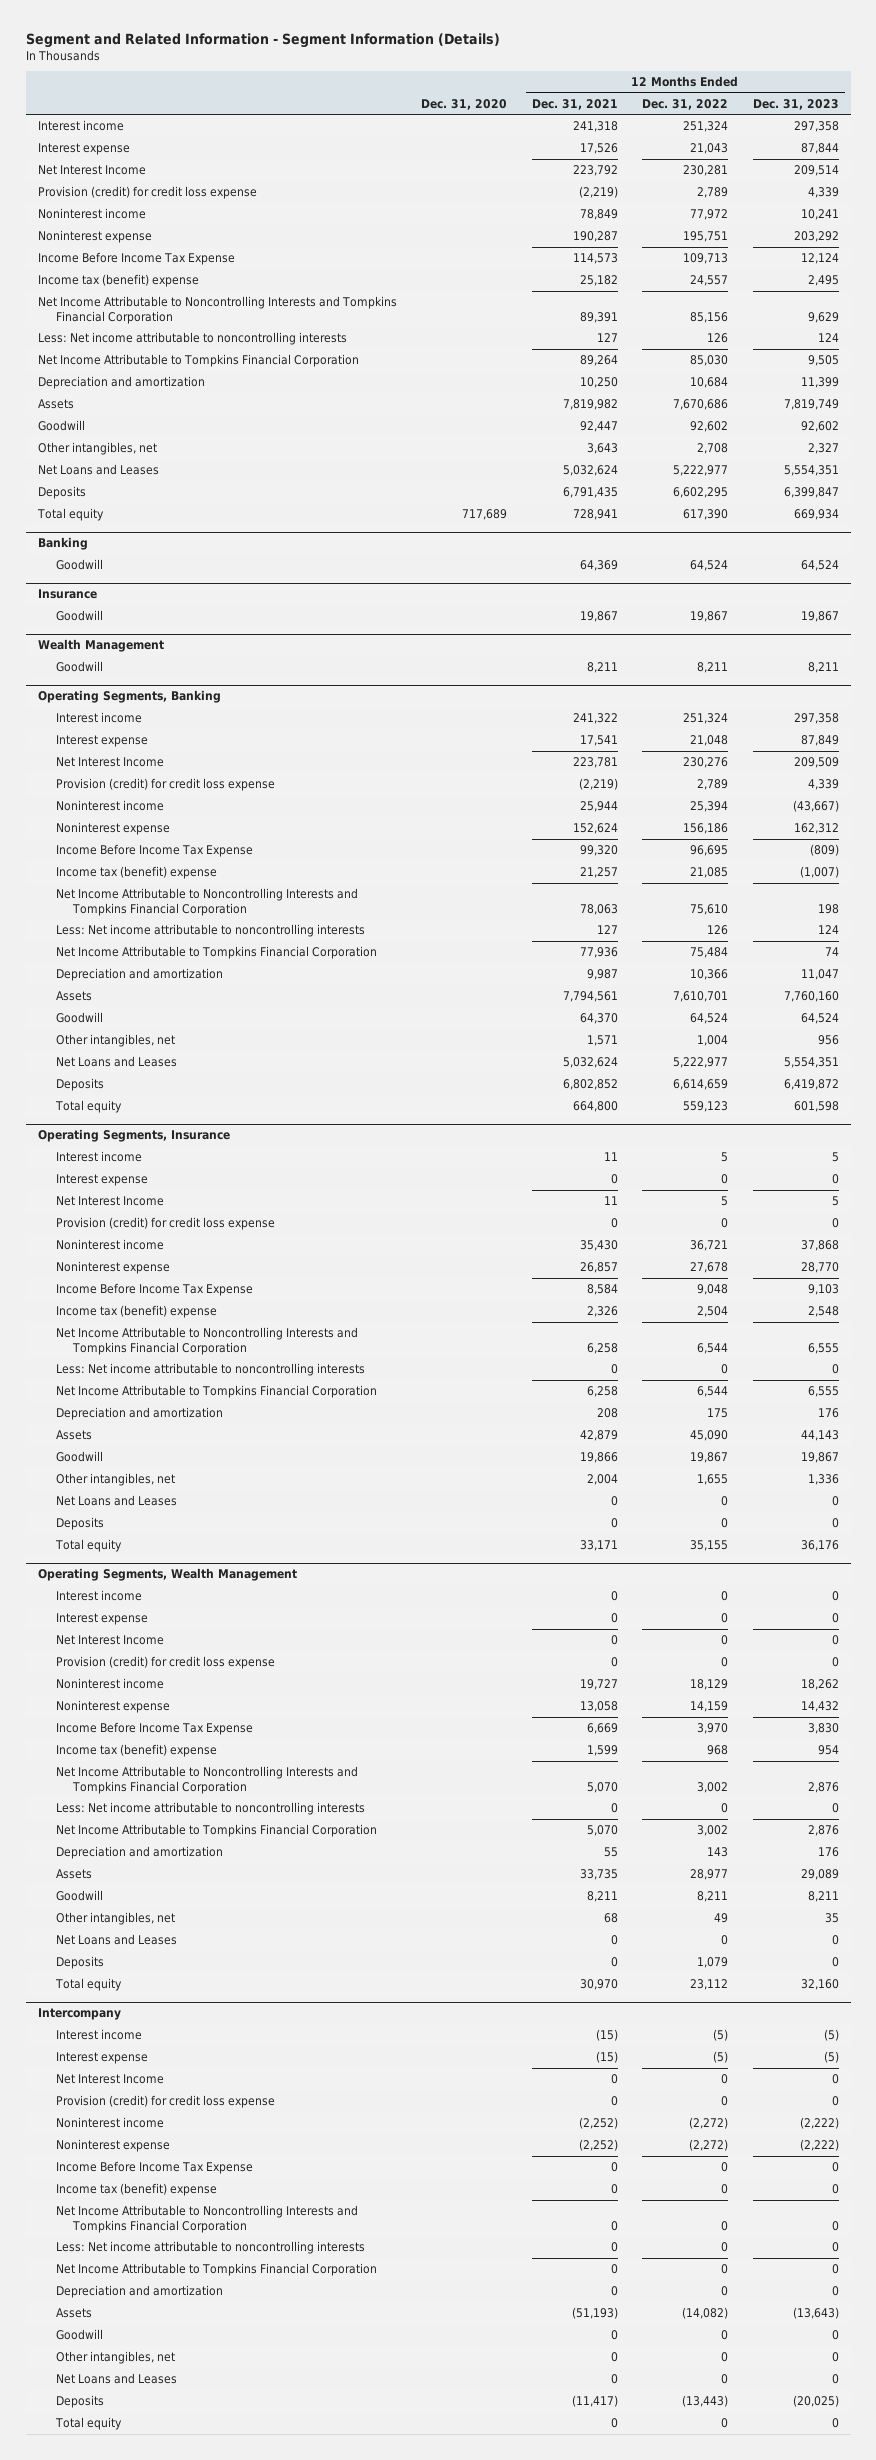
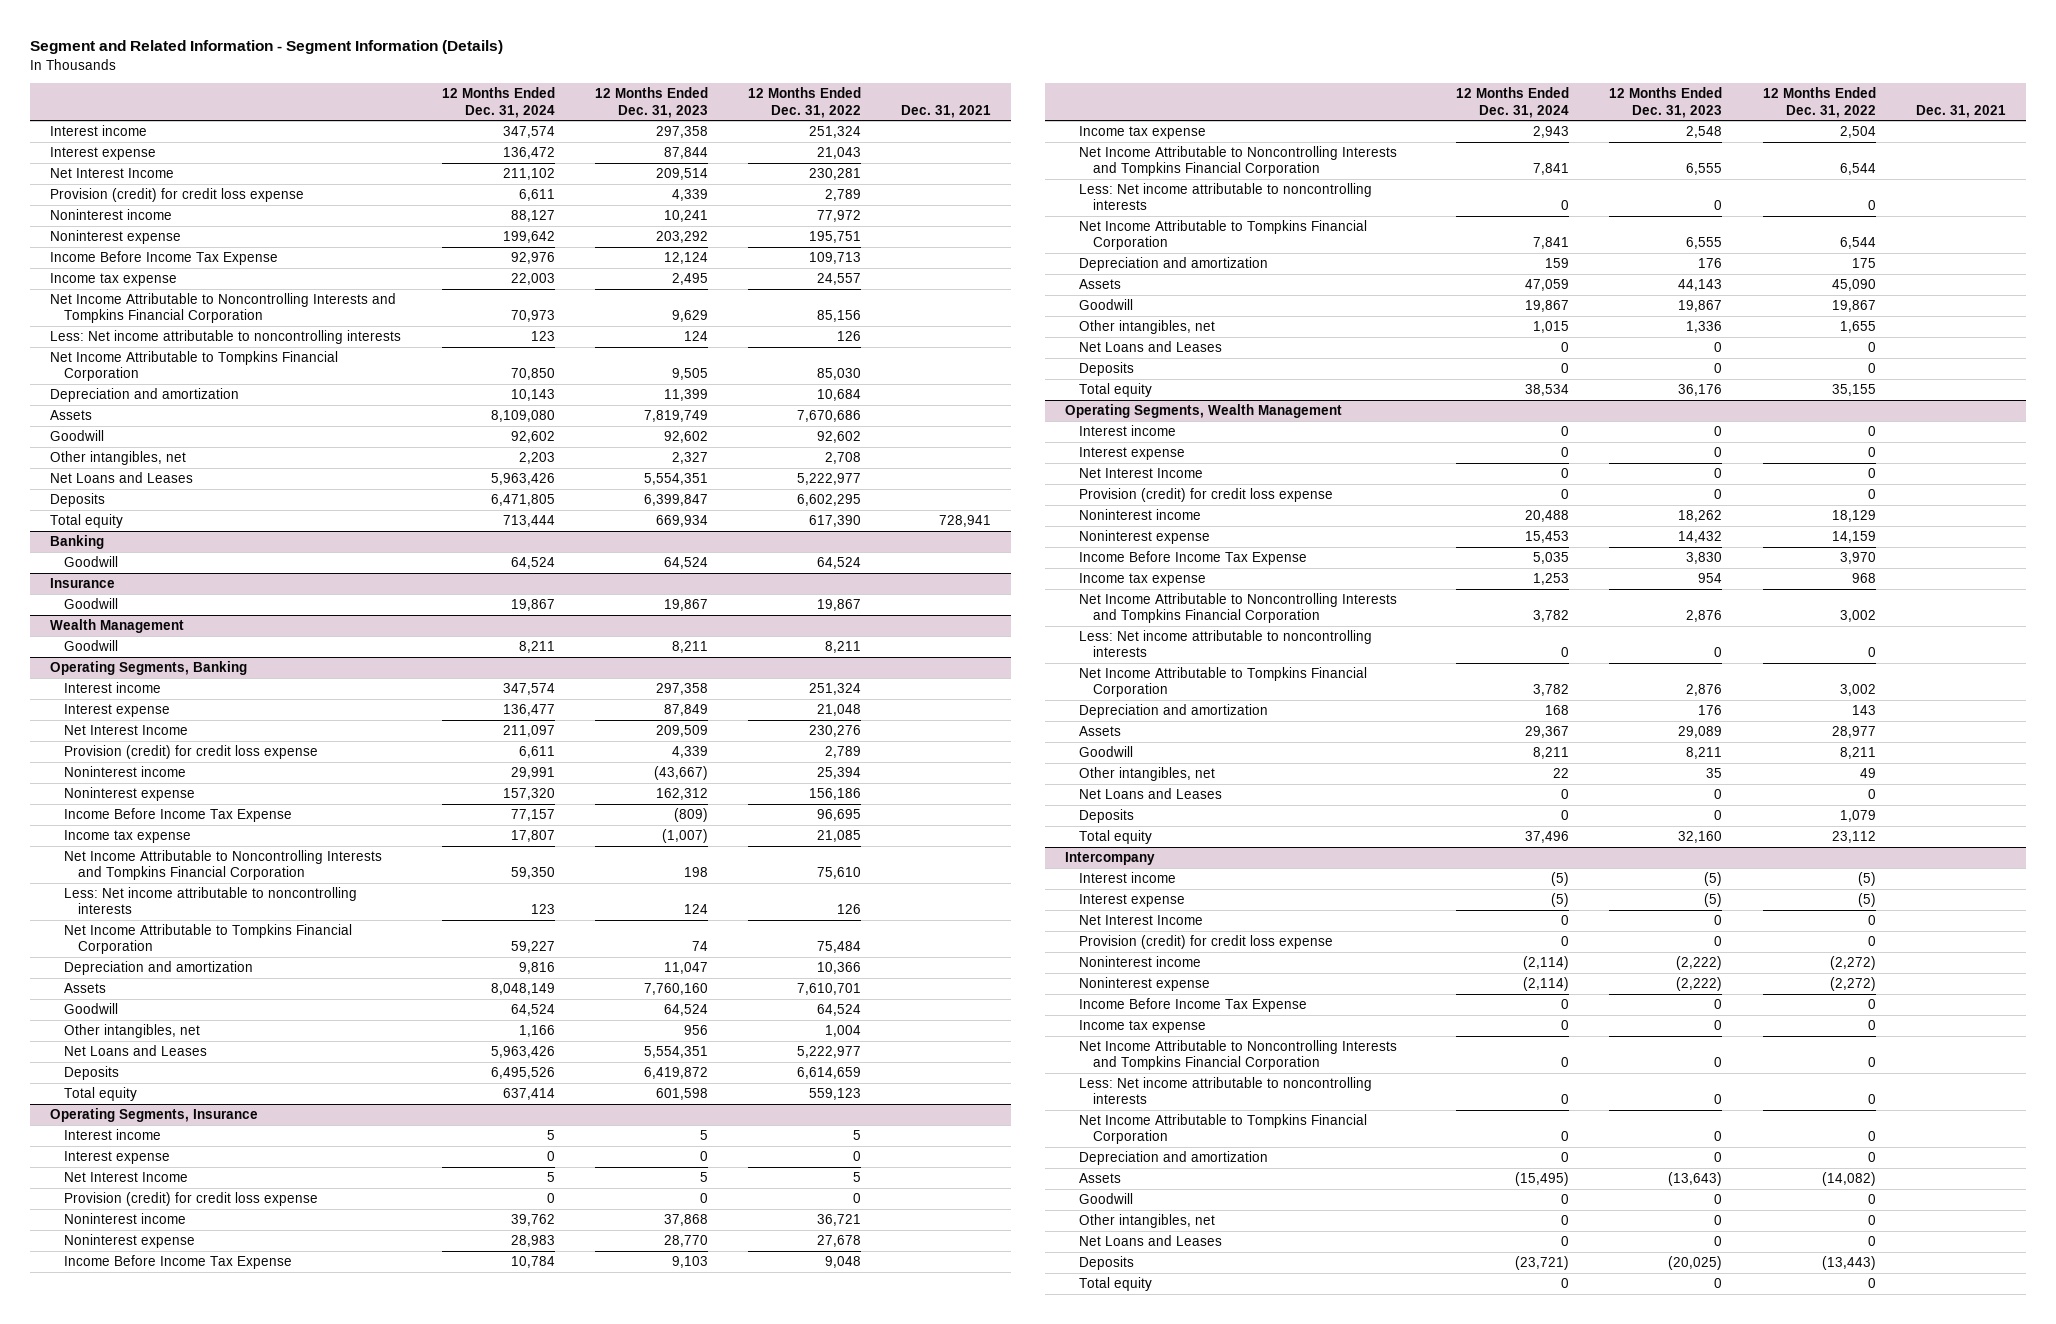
- | Dec. 31, 2020 | 12 Months Ended Dec. 31, 2021 | 12 Months Ended Dec. 31, 2022 | 12 Months Ended Dec. 31, 2023
+ | 12 Months Ended Dec. 31, 2024 | 12 Months Ended Dec. 31, 2023 | 12 Months Ended Dec. 31, 2022 | Dec. 31, 2021
- Income tax (benefit) expense | | 25,182 | 24,557 | 2,495
+ Income tax expense | 22,003 | 2,495 | 24,557 |
@ Operating Segments, Banking
- Income tax (benefit) expense | | 21,257 | 21,085 | (1,007)
+ Income tax expense | 17,807 | (1,007) | 21,085 |
@ Operating Segments, Insurance
- Income tax (benefit) expense | | 2,326 | 2,504 | 2,548
+ Income tax expense | 2,943 | 2,548 | 2,504 |
@ Operating Segments, Wealth Management
- Income tax (benefit) expense | | 1,599 | 968 | 954
+ Income tax expense | 1,253 | 954 | 968 |
@ Intercompany
- Income tax (benefit) expense | | 0 | 0 | 0
+ Income tax expense | 0 | 0 | 0 |

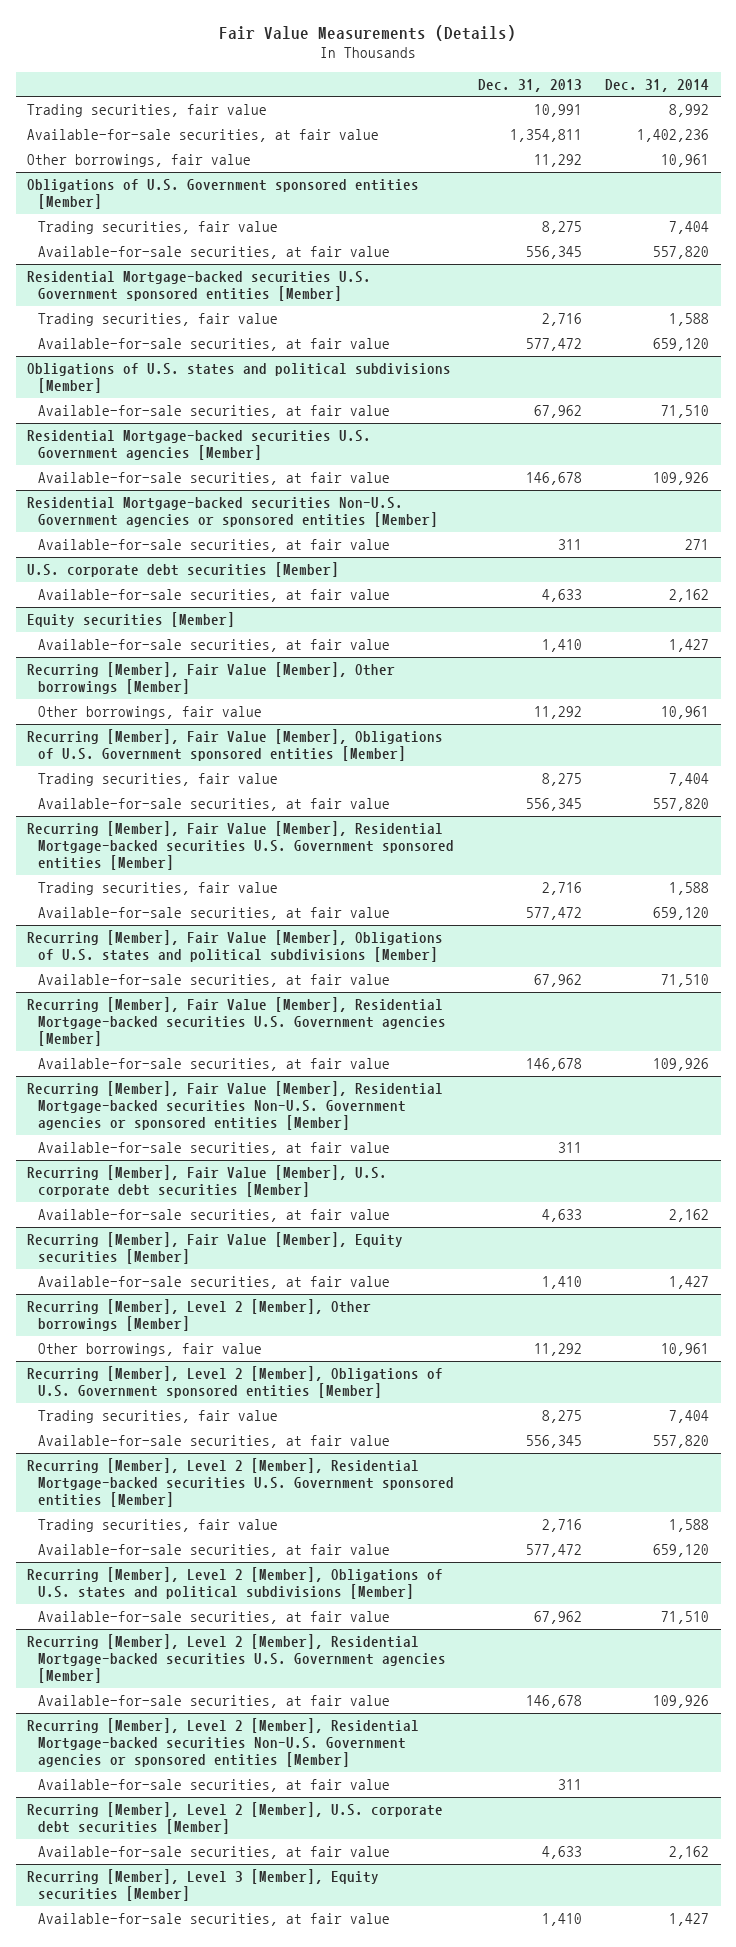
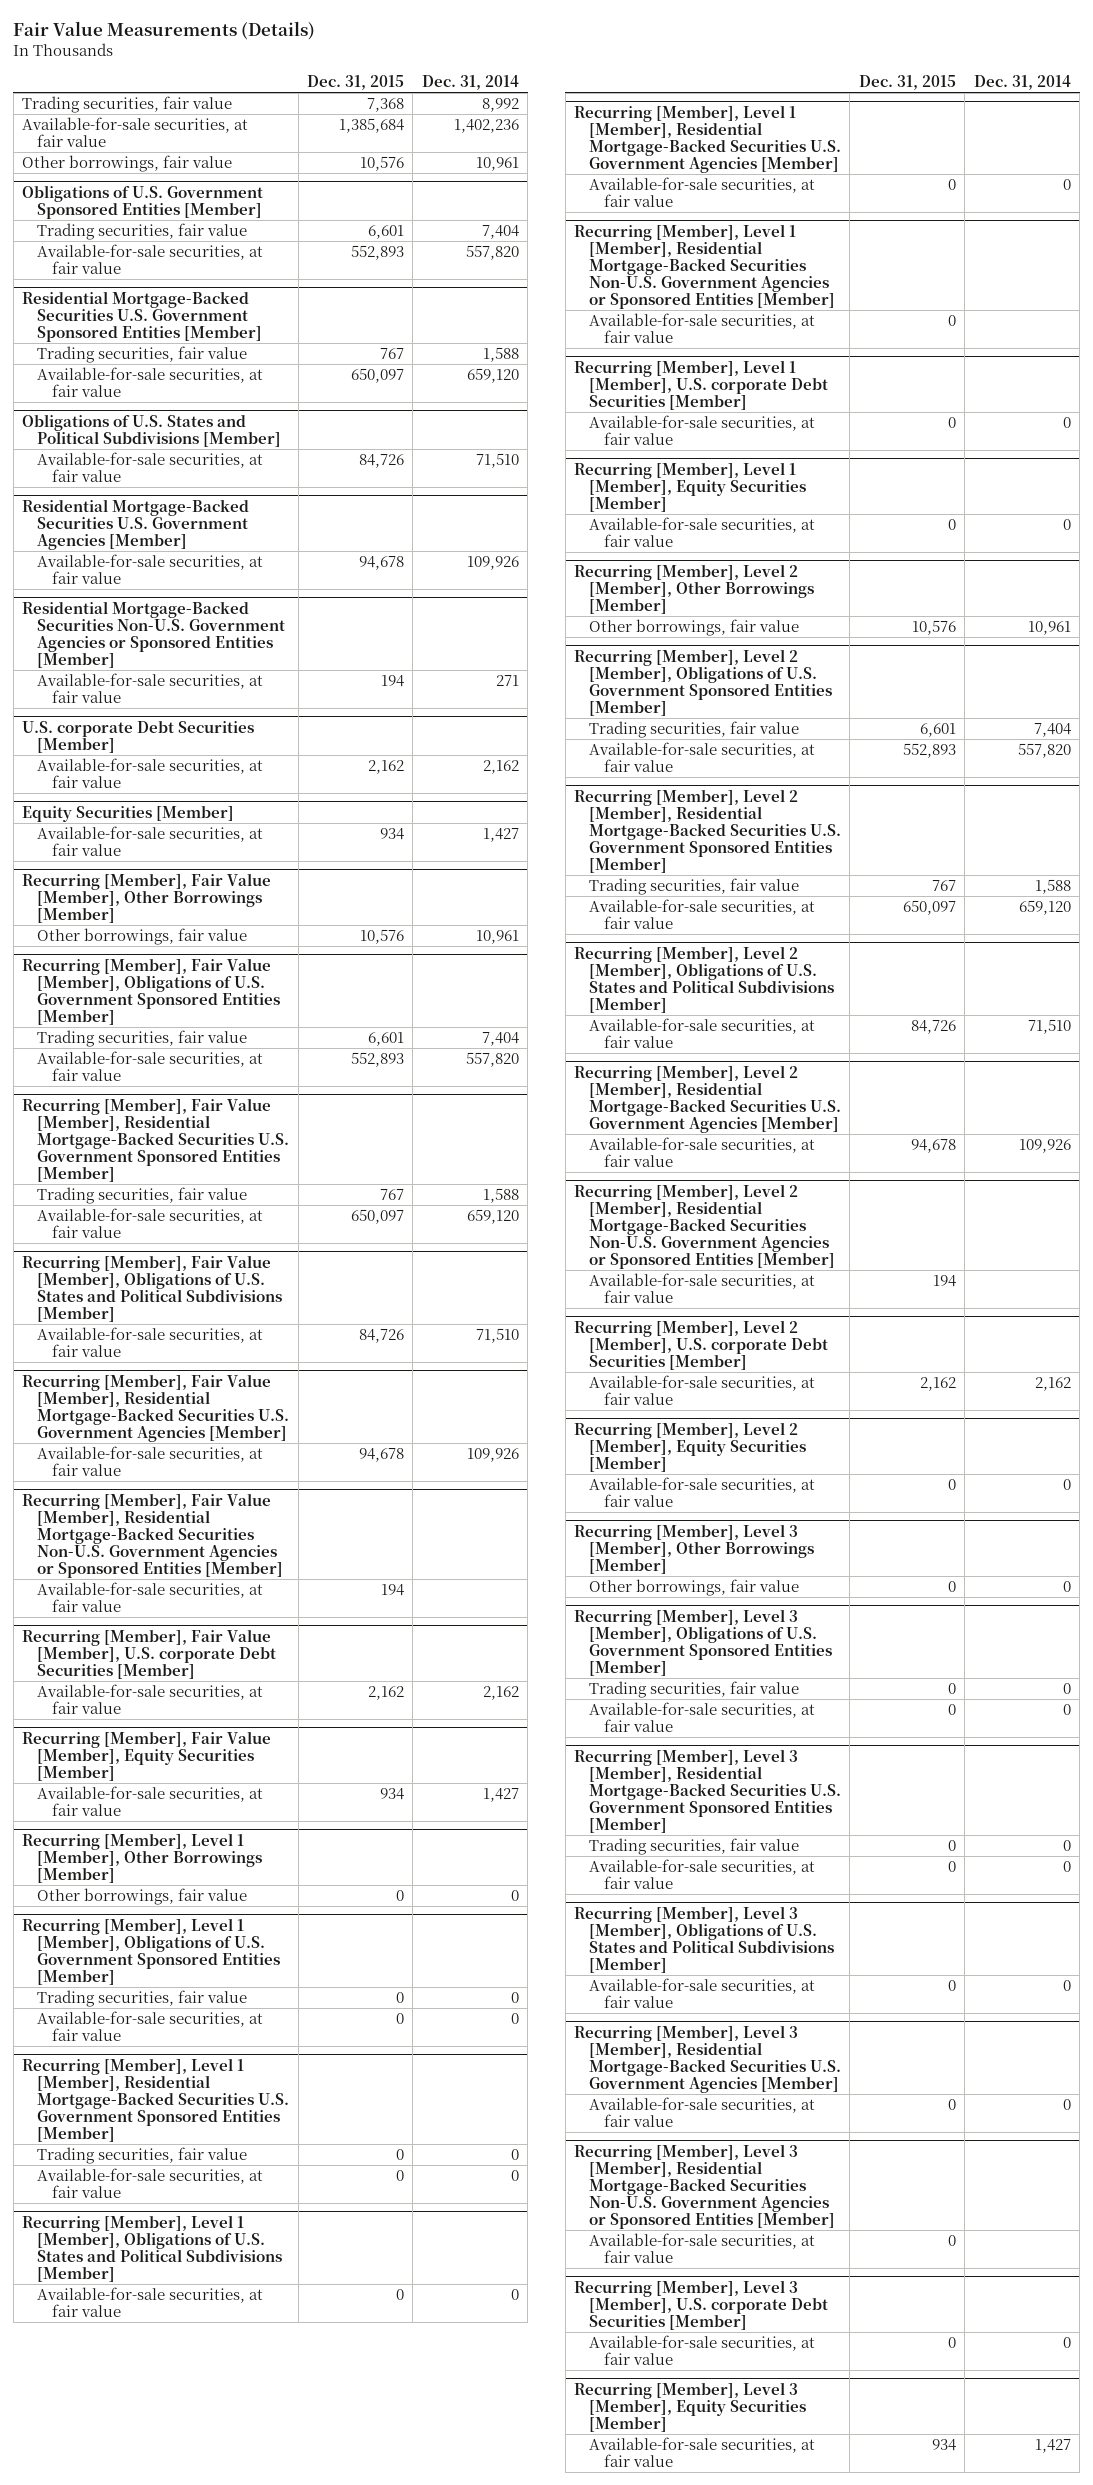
- | Dec. 31, 2013 | Dec. 31, 2014
+ | Dec. 31, 2015 | Dec. 31, 2014
- Obligations of U.S. Government sponsored entities [Member]
+ Obligations of U.S. Government Sponsored Entities [Member]
- Residential Mortgage-backed securities U.S. Government sponsored entities [Member]
+ Residential Mortgage-Backed Securities U.S. Government Sponsored Entities [Member]
- Obligations of U.S. states and political subdivisions [Member]
+ Obligations of U.S. States and Political Subdivisions [Member]
- Residential Mortgage-backed securities U.S. Government agencies [Member]
+ Residential Mortgage-Backed Securities U.S. Government Agencies [Member]
- Residential Mortgage-backed securities Non-U.S. Government agencies or sponsored entities [Member]
+ Residential Mortgage-Backed Securities Non-U.S. Government Agencies or Sponsored Entities [Member]
- U.S. corporate debt securities [Member]
+ U.S. corporate Debt Securities [Member]
- Equity securities [Member]
+ Equity Securities [Member]
- Recurring [Member], Fair Value [Member], Other borrowings [Member]
+ Recurring [Member], Fair Value [Member], Other Borrowings [Member]
- Recurring [Member], Fair Value [Member], Obligations of U.S. Government sponsored entities [Member]
+ Recurring [Member], Fair Value [Member], Obligations of U.S. Government Sponsored Entities [Member]
- Recurring [Member], Fair Value [Member], Residential Mortgage-backed securities U.S. Government sponsored entities [Member]
+ Recurring [Member], Fair Value [Member], Residential Mortgage-Backed Securities U.S. Government Sponsored Entities [Member]
- Recurring [Member], Fair Value [Member], Obligations of U.S. states and political subdivisions [Member]
+ Recurring [Member], Fair Value [Member], Obligations of U.S. States and Political Subdivisions [Member]
- Recurring [Member], Fair Value [Member], Residential Mortgage-backed securities U.S. Government agencies [Member]
+ Recurring [Member], Fair Value [Member], Residential Mortgage-Backed Securities U.S. Government Agencies [Member]
- Recurring [Member], Fair Value [Member], Residential Mortgage-backed securities Non-U.S. Government agencies or sponsored entities [Member]
+ Recurring [Member], Fair Value [Member], Residential Mortgage-Backed Securities Non-U.S. Government Agencies or Sponsored Entities [Member]
- Recurring [Member], Fair Value [Member], U.S. corporate debt securities [Member]
+ Recurring [Member], Fair Value [Member], U.S. corporate Debt Securities [Member]
- Recurring [Member], Fair Value [Member], Equity securities [Member]
+ Recurring [Member], Fair Value [Member], Equity Securities [Member]
- Recurring [Member], Level 2 [Member], Other borrowings [Member]
+ Recurring [Member], Level 1 [Member], Other Borrowings [Member]
+ Other borrowings, fair value | 0 | 0
+ Recurring [Member], Level 1 [Member], Obligations of U.S. Government Sponsored Entities [Member]
+ Trading securities, fair value | 0 | 0
+ Available-for-sale securities, at fair value | 0 | 0
+ Recurring [Member], Level 1 [Member], Residential Mortgage-Backed Securities U.S. Government Sponsored Entities [Member]
+ Trading securities, fair value | 0 | 0
+ Available-for-sale securities, at fair value | 0 | 0
+ Recurring [Member], Level 1 [Member], Obligations of U.S. States and Political Subdivisions [Member]
+ Available-for-sale securities, at fair value | 0 | 0
+ Recurring [Member], Level 1 [Member], Residential Mortgage-Backed Securities U.S. Government Agencies [Member]
+ Available-for-sale securities, at fair value | 0 | 0
+ Recurring [Member], Level 1 [Member], Residential Mortgage-Backed Securities Non-U.S. Government Agencies or Sponsored Entities [Member]
+ Available-for-sale securities, at fair value | 0 |
+ Recurring [Member], Level 1 [Member], U.S. corporate Debt Securities [Member]
+ Available-for-sale securities, at fair value | 0 | 0
+ Recurring [Member], Level 1 [Member], Equity Securities [Member]
+ Available-for-sale securities, at fair value | 0 | 0
+ Recurring [Member], Level 2 [Member], Other Borrowings [Member]
- Recurring [Member], Level 2 [Member], Obligations of U.S. Government sponsored entities [Member]
+ Recurring [Member], Level 2 [Member], Obligations of U.S. Government Sponsored Entities [Member]
- Recurring [Member], Level 2 [Member], Residential Mortgage-backed securities U.S. Government sponsored entities [Member]
+ Recurring [Member], Level 2 [Member], Residential Mortgage-Backed Securities U.S. Government Sponsored Entities [Member]
- Recurring [Member], Level 2 [Member], Obligations of U.S. states and political subdivisions [Member]
+ Recurring [Member], Level 2 [Member], Obligations of U.S. States and Political Subdivisions [Member]
- Recurring [Member], Level 2 [Member], Residential Mortgage-backed securities U.S. Government agencies [Member]
+ Recurring [Member], Level 2 [Member], Residential Mortgage-Backed Securities U.S. Government Agencies [Member]
- Recurring [Member], Level 2 [Member], Residential Mortgage-backed securities Non-U.S. Government agencies or sponsored entities [Member]
+ Recurring [Member], Level 2 [Member], Residential Mortgage-Backed Securities Non-U.S. Government Agencies or Sponsored Entities [Member]
- Recurring [Member], Level 2 [Member], U.S. corporate debt securities [Member]
+ Recurring [Member], Level 2 [Member], U.S. corporate Debt Securities [Member]
- Recurring [Member], Level 3 [Member], Equity securities [Member]
+ Recurring [Member], Level 2 [Member], Equity Securities [Member]
+ Available-for-sale securities, at fair value | 0 | 0
+ Recurring [Member], Level 3 [Member], Other Borrowings [Member]
+ Other borrowings, fair value | 0 | 0
+ Recurring [Member], Level 3 [Member], Obligations of U.S. Government Sponsored Entities [Member]
+ Trading securities, fair value | 0 | 0
+ Available-for-sale securities, at fair value | 0 | 0
+ Recurring [Member], Level 3 [Member], Residential Mortgage-Backed Securities U.S. Government Sponsored Entities [Member]
+ Trading securities, fair value | 0 | 0
+ Available-for-sale securities, at fair value | 0 | 0
+ Recurring [Member], Level 3 [Member], Obligations of U.S. States and Political Subdivisions [Member]
+ Available-for-sale securities, at fair value | 0 | 0
+ Recurring [Member], Level 3 [Member], Residential Mortgage-Backed Securities U.S. Government Agencies [Member]
+ Available-for-sale securities, at fair value | 0 | 0
+ Recurring [Member], Level 3 [Member], Residential Mortgage-Backed Securities Non-U.S. Government Agencies or Sponsored Entities [Member]
+ Available-for-sale securities, at fair value | 0 |
+ Recurring [Member], Level 3 [Member], U.S. corporate Debt Securities [Member]
+ Available-for-sale securities, at fair value | 0 | 0
+ Recurring [Member], Level 3 [Member], Equity Securities [Member]

